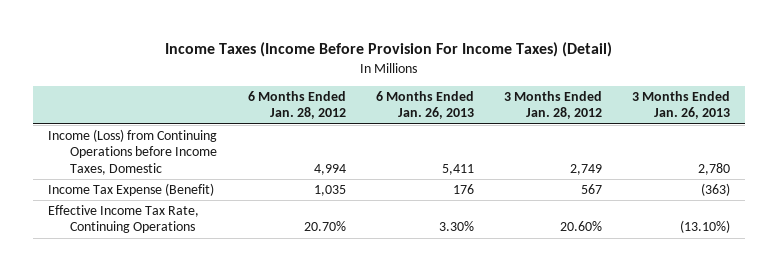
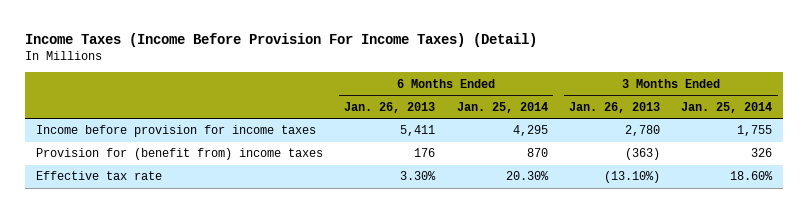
- | 6 Months Ended Jan. 28, 2012 | 6 Months Ended Jan. 26, 2013 | 3 Months Ended Jan. 28, 2012 | 3 Months Ended Jan. 26, 2013
+ | 6 Months Ended Jan. 26, 2013 | 6 Months Ended Jan. 25, 2014 | 3 Months Ended Jan. 26, 2013 | 3 Months Ended Jan. 25, 2014
- Income (Loss) from Continuing Operations before Income Taxes, Domestic | 4,994 | 5,411 | 2,749 | 2,780
- Income Tax Expense (Benefit) | 1,035 | 176 | 567 | (363)
- Effective Income Tax Rate, Continuing Operations | 20.70% | 3.30% | 20.60% | (13.10%)
+ Income before provision for income taxes | 5,411 | 4,295 | 2,780 | 1,755
+ Provision for (benefit from) income taxes | 176 | 870 | (363) | 326
+ Effective tax rate | 3.30% | 20.30% | (13.10%) | 18.60%

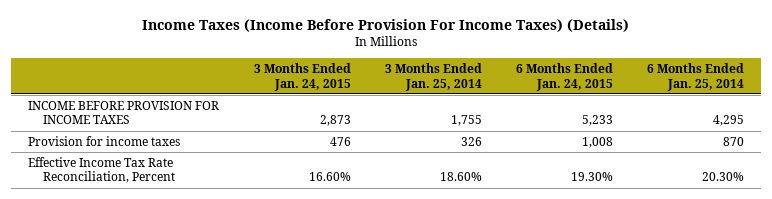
- Income Taxes (Income Before Provision For Income Taxes) (Detail)
+ Income Taxes (Income Before Provision For Income Taxes) (Details)
- | 6 Months Ended Jan. 26, 2013 | 6 Months Ended Jan. 25, 2014 | 3 Months Ended Jan. 26, 2013 | 3 Months Ended Jan. 25, 2014
+ | 3 Months Ended Jan. 24, 2015 | 3 Months Ended Jan. 25, 2014 | 6 Months Ended Jan. 24, 2015 | 6 Months Ended Jan. 25, 2014
- Income before provision for income taxes | 5,411 | 4,295 | 2,780 | 1,755
- Provision for (benefit from) income taxes | 176 | 870 | (363) | 326
- Effective tax rate | 3.30% | 20.30% | (13.10%) | 18.60%
+ INCOME BEFORE PROVISION FOR INCOME TAXES | 2,873 | 1,755 | 5,233 | 4,295
+ Provision for income taxes | 476 | 326 | 1,008 | 870
+ Effective Income Tax Rate Reconciliation, Percent | 16.60% | 18.60% | 19.30% | 20.30%

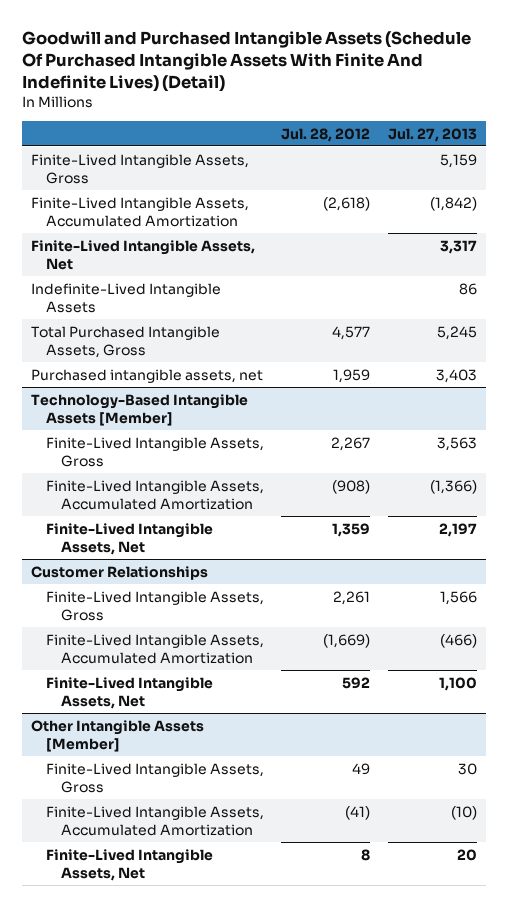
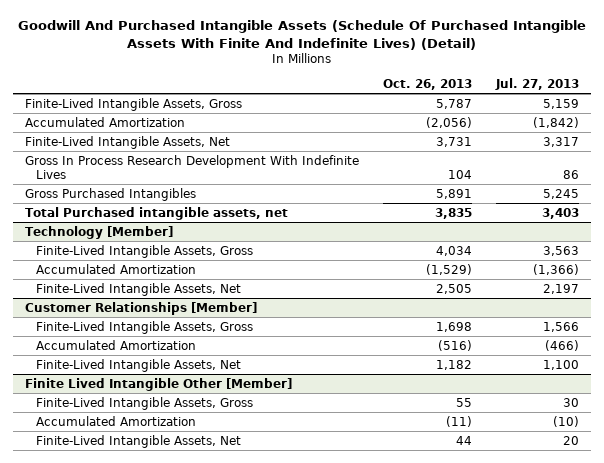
- Goodwill and Purchased Intangible Assets (Schedule Of Purchased Intangible Assets With Finite And Indefinite Lives) (Detail)
+ Goodwill And Purchased Intangible Assets (Schedule Of Purchased Intangible Assets With Finite And Indefinite Lives) (Detail)
- | Jul. 28, 2012 | Jul. 27, 2013
+ | Oct. 26, 2013 | Jul. 27, 2013
- Finite-Lived Intangible Assets, Accumulated Amortization | (2,618) | (1,842)
+ Accumulated Amortization | (2,056) | (1,842)
- Indefinite-Lived Intangible Assets | | 86
- Total Purchased Intangible Assets, Gross | 4,577 | 5,245
- Purchased intangible assets, net | 1,959 | 3,403
- Technology-Based Intangible Assets [Member]
+ Gross In Process Research Development With Indefinite Lives | 104 | 86
+ Gross Purchased Intangibles | 5,891 | 5,245
+ Total Purchased intangible assets, net | 3,835 | 3,403
+ Technology [Member]
- Finite-Lived Intangible Assets, Accumulated Amortization | (908) | (1,366)
+ Accumulated Amortization | (1,529) | (1,366)
- Customer Relationships
+ Customer Relationships [Member]
- Finite-Lived Intangible Assets, Accumulated Amortization | (1,669) | (466)
+ Accumulated Amortization | (516) | (466)
- Other Intangible Assets [Member]
+ Finite Lived Intangible Other [Member]
- Finite-Lived Intangible Assets, Accumulated Amortization | (41) | (10)
+ Accumulated Amortization | (11) | (10)

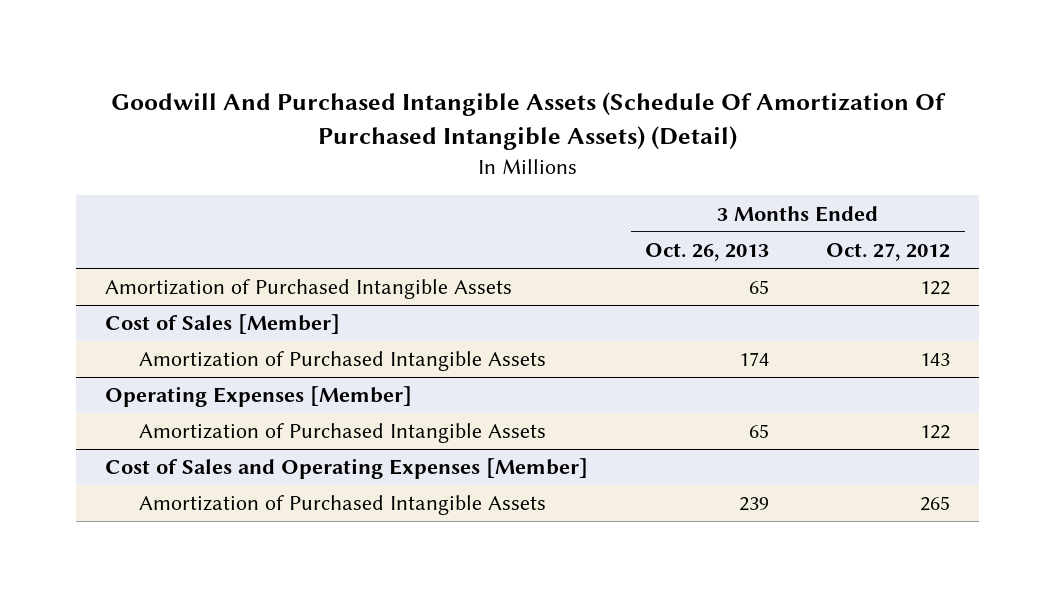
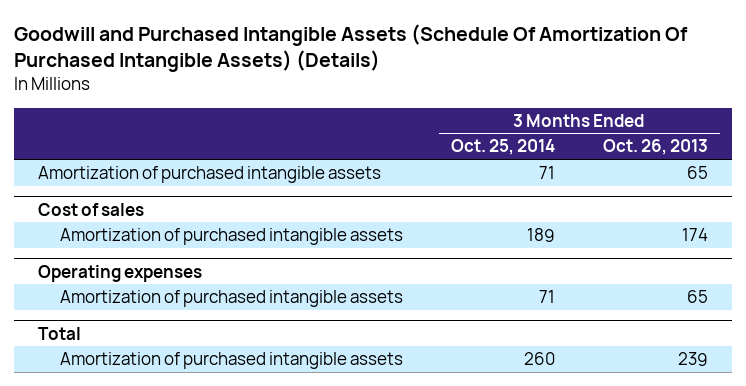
- Goodwill And Purchased Intangible Assets (Schedule Of Amortization Of Purchased Intangible Assets) (Detail)
+ Goodwill and Purchased Intangible Assets (Schedule Of Amortization Of Purchased Intangible Assets) (Details)
- | 3 Months Ended Oct. 26, 2013 | 3 Months Ended Oct. 27, 2012
+ | 3 Months Ended Oct. 25, 2014 | 3 Months Ended Oct. 26, 2013
- Amortization of Purchased Intangible Assets | 65 | 122
- Cost of Sales [Member]
- Amortization of Purchased Intangible Assets | 174 | 143
- Operating Expenses [Member]
- Amortization of Purchased Intangible Assets | 65 | 122
- Cost of Sales and Operating Expenses [Member]
- Amortization of Purchased Intangible Assets | 239 | 265
+ Amortization of purchased intangible assets | 71 | 65
+ Cost of sales
+ Amortization of purchased intangible assets | 189 | 174
+ Operating expenses
+ Amortization of purchased intangible assets | 71 | 65
+ Total
+ Amortization of purchased intangible assets | 260 | 239

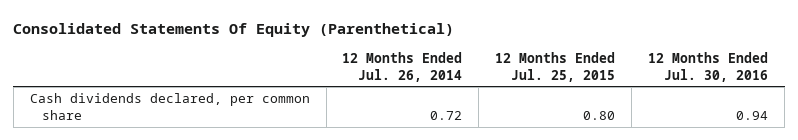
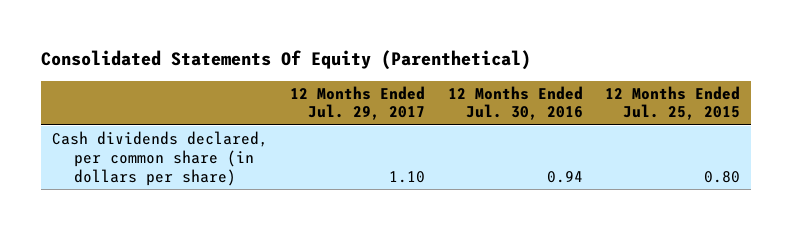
- | 12 Months Ended Jul. 26, 2014 | 12 Months Ended Jul. 25, 2015 | 12 Months Ended Jul. 30, 2016
+ | 12 Months Ended Jul. 29, 2017 | 12 Months Ended Jul. 30, 2016 | 12 Months Ended Jul. 25, 2015
- Cash dividends declared, per common share | 0.72 | 0.80 | 0.94
+ Cash dividends declared, per common share (in dollars per share) | 1.10 | 0.94 | 0.80

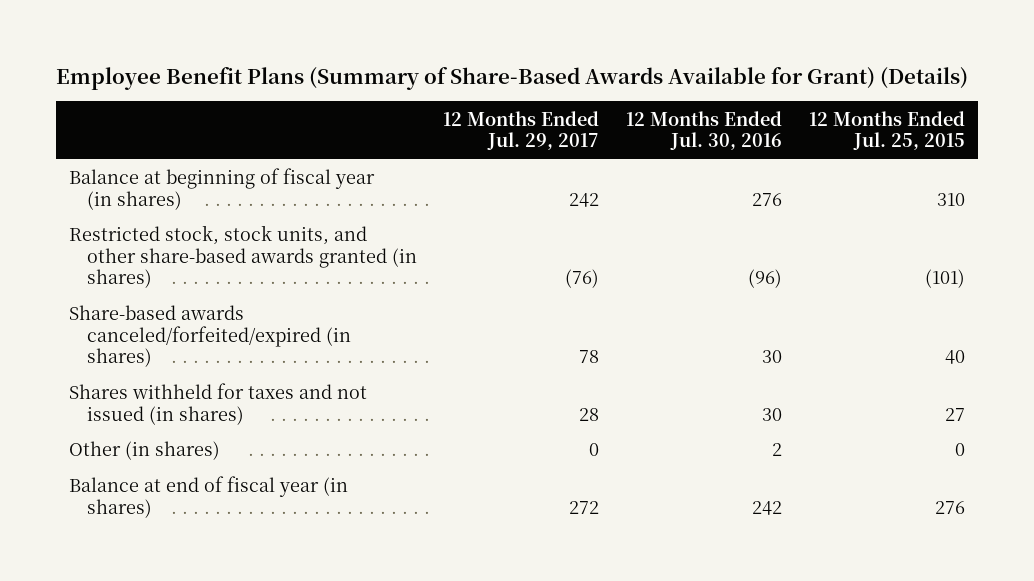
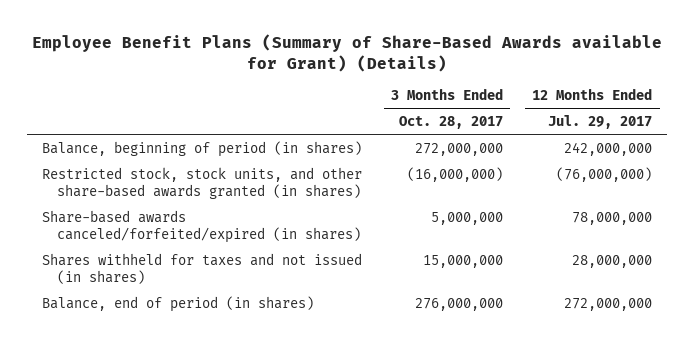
- Employee Benefit Plans (Summary of Share-Based Awards Available for Grant) (Details)
+ Employee Benefit Plans (Summary of Share-Based Awards available for Grant) (Details)
- | 12 Months Ended Jul. 29, 2017 | 12 Months Ended Jul. 30, 2016 | 12 Months Ended Jul. 25, 2015
+ | 3 Months Ended Oct. 28, 2017 | 12 Months Ended Jul. 29, 2017
- Balance at beginning of fiscal year (in shares) | 242 | 276 | 310
- Restricted stock, stock units, and other share-based awards granted (in shares) | (76) | (96) | (101)
- Share-based awards canceled/forfeited/expired (in shares) | 78 | 30 | 40
- Shares withheld for taxes and not issued (in shares) | 28 | 30 | 27
- Other (in shares) | 0 | 2 | 0
- Balance at end of fiscal year (in shares) | 272 | 242 | 276
+ Balance, beginning of period (in shares) | 272,000,000 | 242,000,000
+ Restricted stock, stock units, and other share-based awards granted (in shares) | (16,000,000) | (76,000,000)
+ Share-based awards canceled/forfeited/expired (in shares) | 5,000,000 | 78,000,000
+ Shares withheld for taxes and not issued (in shares) | 15,000,000 | 28,000,000
+ Balance, end of period (in shares) | 276,000,000 | 272,000,000

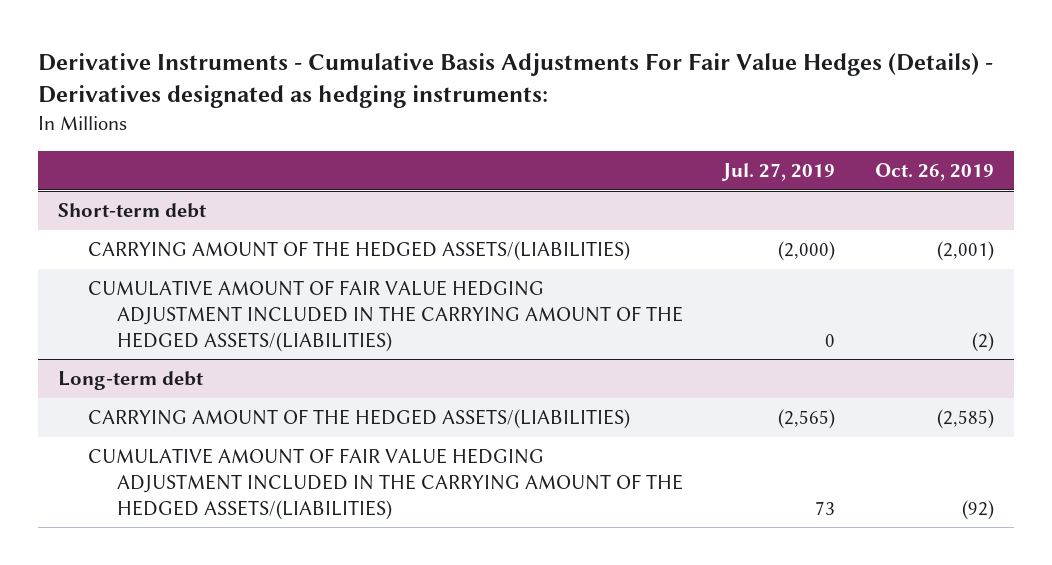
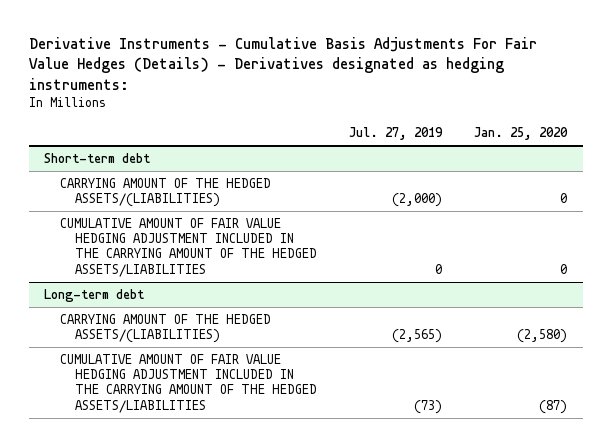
- | Jul. 27, 2019 | Oct. 26, 2019
+ | Jul. 27, 2019 | Jan. 25, 2020
@ Short-term debt
- CUMULATIVE AMOUNT OF FAIR VALUE HEDGING ADJUSTMENT INCLUDED IN THE CARRYING AMOUNT OF THE HEDGED ASSETS/(LIABILITIES) | 0 | (2)
+ CUMULATIVE AMOUNT OF FAIR VALUE HEDGING ADJUSTMENT INCLUDED IN THE CARRYING AMOUNT OF THE HEDGED ASSETS/LIABILITIES | 0 | 0
@ Long-term debt
- CUMULATIVE AMOUNT OF FAIR VALUE HEDGING ADJUSTMENT INCLUDED IN THE CARRYING AMOUNT OF THE HEDGED ASSETS/(LIABILITIES) | 73 | (92)
+ CUMULATIVE AMOUNT OF FAIR VALUE HEDGING ADJUSTMENT INCLUDED IN THE CARRYING AMOUNT OF THE HEDGED ASSETS/LIABILITIES | (73) | (87)

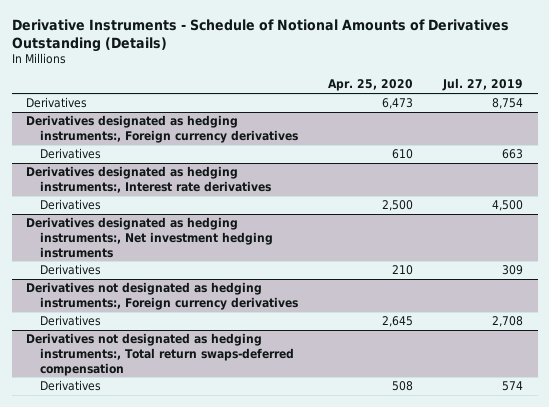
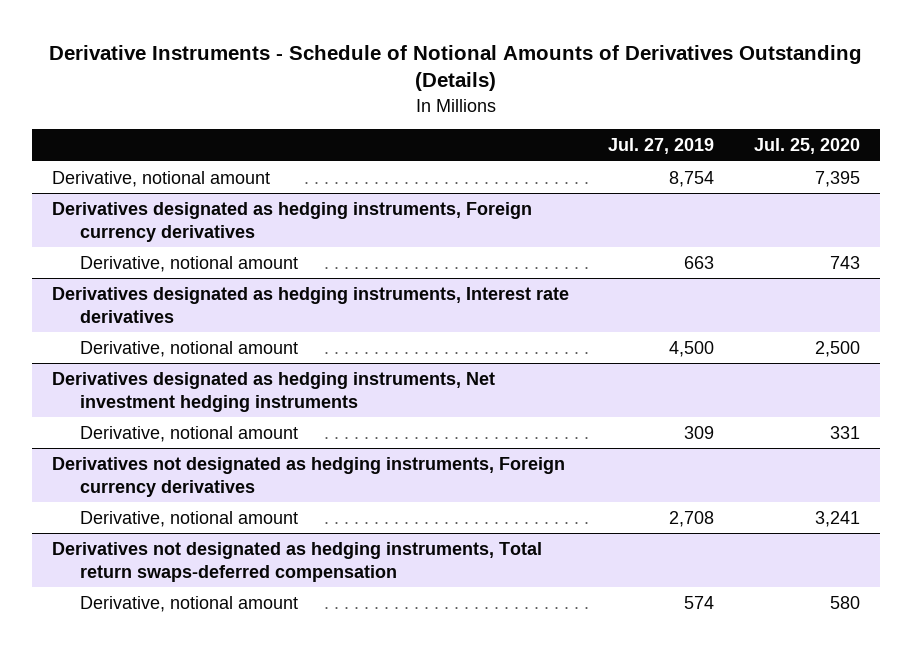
- | Apr. 25, 2020 | Jul. 27, 2019
+ | Jul. 27, 2019 | Jul. 25, 2020
- Derivatives | 6,473 | 8,754
- Derivatives designated as hedging instruments:, Foreign currency derivatives
- Derivatives | 610 | 663
- Derivatives designated as hedging instruments:, Interest rate derivatives
- Derivatives | 2,500 | 4,500
- Derivatives designated as hedging instruments:, Net investment hedging instruments
- Derivatives | 210 | 309
- Derivatives not designated as hedging instruments:, Foreign currency derivatives
- Derivatives | 2,645 | 2,708
- Derivatives not designated as hedging instruments:, Total return swaps-deferred compensation
- Derivatives | 508 | 574
+ Derivative, notional amount | 8,754 | 7,395
+ Derivatives designated as hedging instruments, Foreign currency derivatives
+ Derivative, notional amount | 663 | 743
+ Derivatives designated as hedging instruments, Interest rate derivatives
+ Derivative, notional amount | 4,500 | 2,500
+ Derivatives designated as hedging instruments, Net investment hedging instruments
+ Derivative, notional amount | 309 | 331
+ Derivatives not designated as hedging instruments, Foreign currency derivatives
+ Derivative, notional amount | 2,708 | 3,241
+ Derivatives not designated as hedging instruments, Total return swaps-deferred compensation
+ Derivative, notional amount | 574 | 580

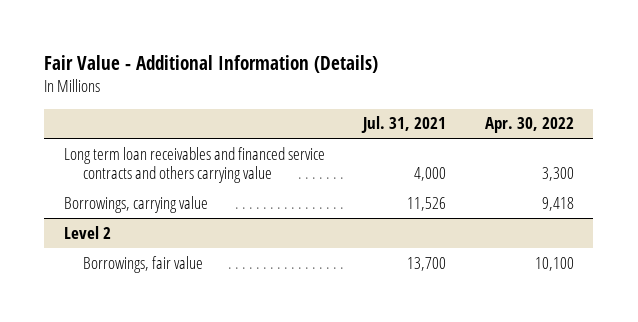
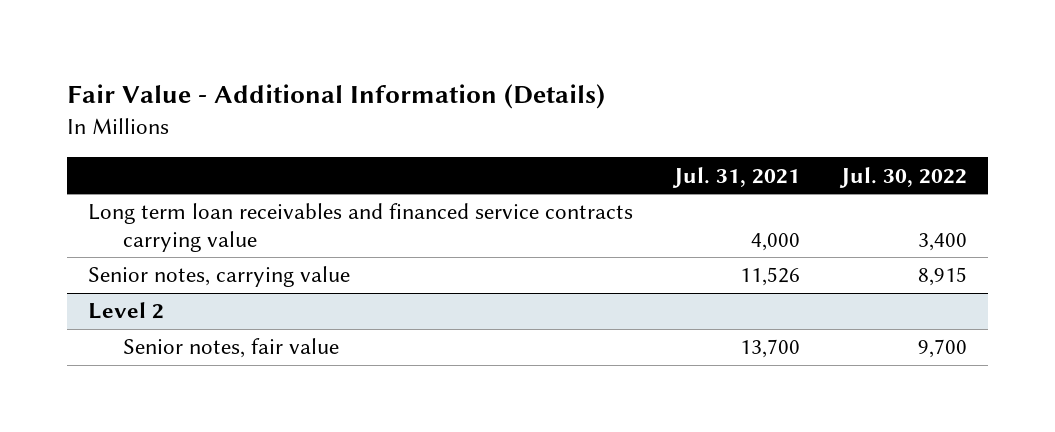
- | Jul. 31, 2021 | Apr. 30, 2022
+ | Jul. 31, 2021 | Jul. 30, 2022
- Long term loan receivables and financed service contracts and others carrying value | 4,000 | 3,300
- Borrowings, carrying value | 11,526 | 9,418
+ Long term loan receivables and financed service contracts carrying value | 4,000 | 3,400
+ Senior notes, carrying value | 11,526 | 8,915
@ Level 2
- Borrowings, fair value | 13,700 | 10,100
+ Senior notes, fair value | 13,700 | 9,700

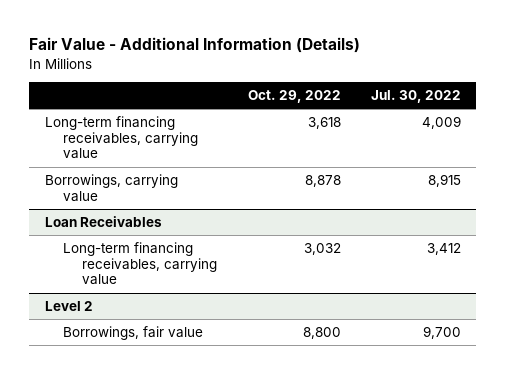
- | Jul. 31, 2021 | Jul. 30, 2022
+ | Oct. 29, 2022 | Jul. 30, 2022
- Long term loan receivables and financed service contracts carrying value | 4,000 | 3,400
- Senior notes, carrying value | 11,526 | 8,915
+ Long-term financing receivables, carrying value | 3,618 | 4,009
+ Borrowings, carrying value | 8,878 | 8,915
+ Loan Receivables
+ Long-term financing receivables, carrying value | 3,032 | 3,412
@ Level 2
- Senior notes, fair value | 13,700 | 9,700
+ Borrowings, fair value | 8,800 | 9,700

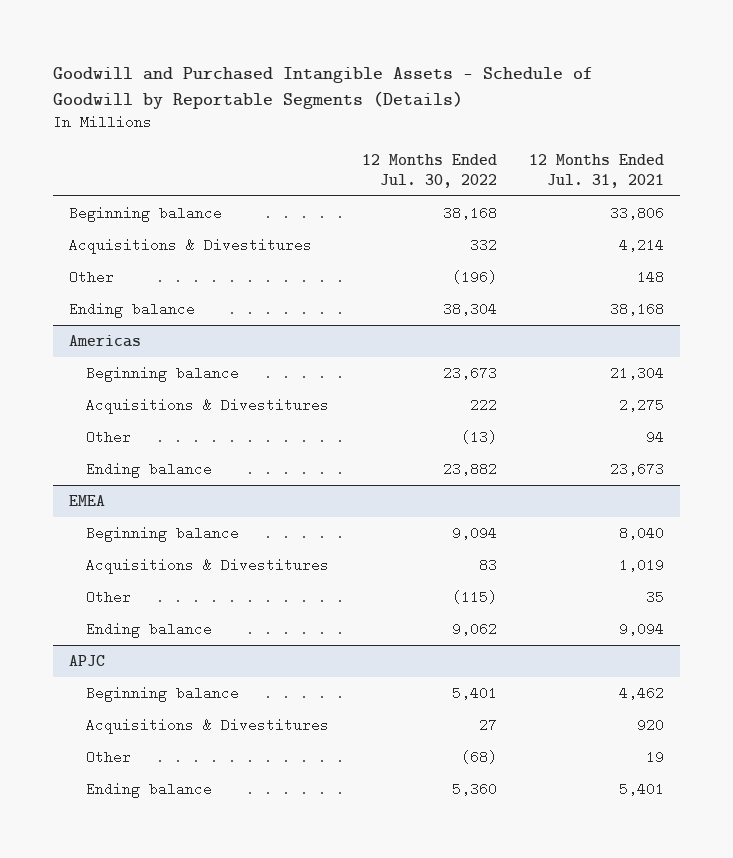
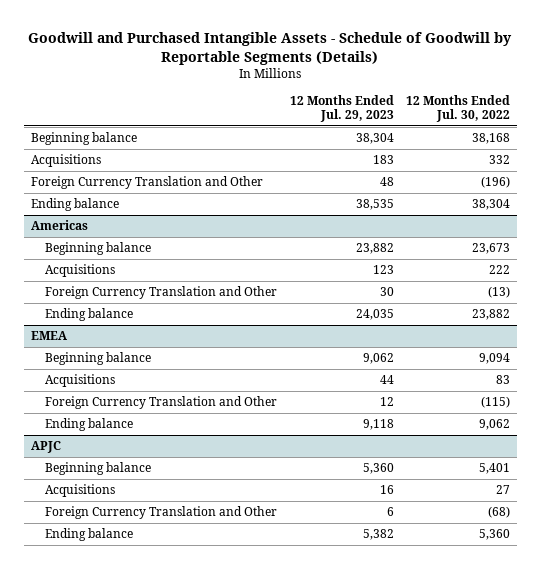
- | 12 Months Ended Jul. 30, 2022 | 12 Months Ended Jul. 31, 2021
+ | 12 Months Ended Jul. 29, 2023 | 12 Months Ended Jul. 30, 2022
- Acquisitions & Divestitures | 332 | 4,214
- Other | (196) | 148
+ Acquisitions | 183 | 332
+ Foreign Currency Translation and Other | 48 | (196)
@ Americas
- Acquisitions & Divestitures | 222 | 2,275
- Other | (13) | 94
+ Acquisitions | 123 | 222
+ Foreign Currency Translation and Other | 30 | (13)
@ EMEA
- Acquisitions & Divestitures | 83 | 1,019
- Other | (115) | 35
+ Acquisitions | 44 | 83
+ Foreign Currency Translation and Other | 12 | (115)
@ APJC
- Acquisitions & Divestitures | 27 | 920
- Other | (68) | 19
+ Acquisitions | 16 | 27
+ Foreign Currency Translation and Other | 6 | (68)

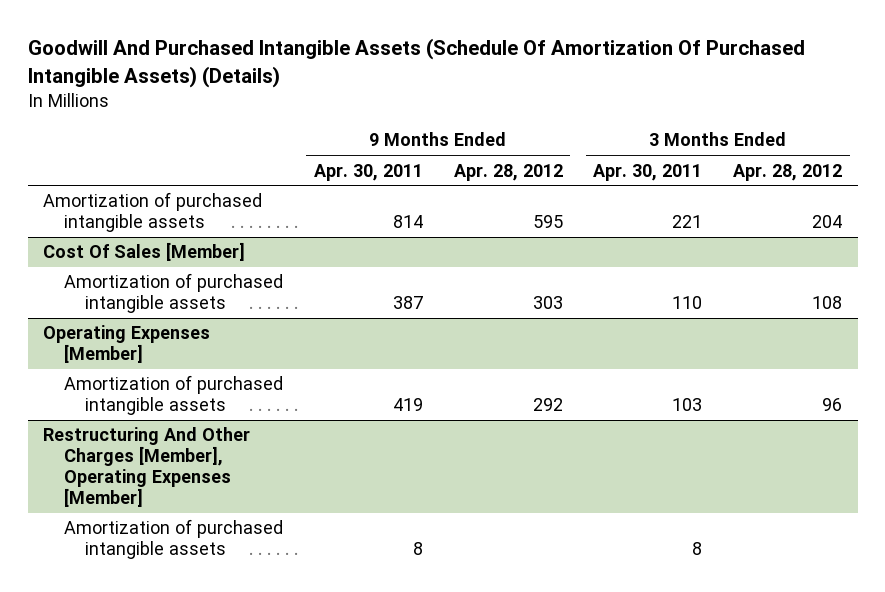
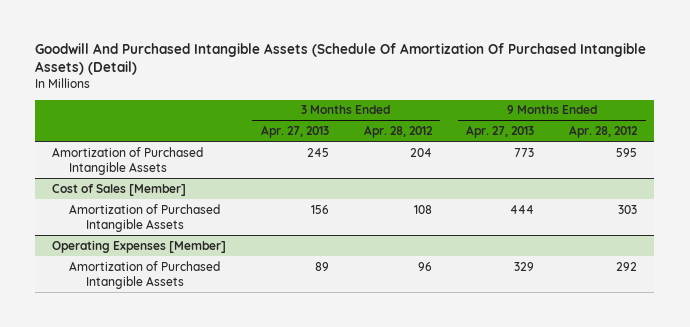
- Goodwill And Purchased Intangible Assets (Schedule Of Amortization Of Purchased Intangible Assets) (Details)
+ Goodwill And Purchased Intangible Assets (Schedule Of Amortization Of Purchased Intangible Assets) (Detail)
- | 9 Months Ended Apr. 30, 2011 | 9 Months Ended Apr. 28, 2012 | 3 Months Ended Apr. 30, 2011 | 3 Months Ended Apr. 28, 2012
+ | 3 Months Ended Apr. 27, 2013 | 3 Months Ended Apr. 28, 2012 | 9 Months Ended Apr. 27, 2013 | 9 Months Ended Apr. 28, 2012
- Amortization of purchased intangible assets | 814 | 595 | 221 | 204
- Cost Of Sales [Member]
- Amortization of purchased intangible assets | 387 | 303 | 110 | 108
+ Amortization of Purchased Intangible Assets | 245 | 204 | 773 | 595
+ Cost of Sales [Member]
+ Amortization of Purchased Intangible Assets | 156 | 108 | 444 | 303
@ Operating Expenses [Member]
- Amortization of purchased intangible assets | 419 | 292 | 103 | 96
- Restructuring And Other Charges [Member], Operating Expenses [Member]
- Amortization of purchased intangible assets | 8 | | 8 |
@ Operating Expenses [Member]
+ Amortization of Purchased Intangible Assets | 89 | 96 | 329 | 292

